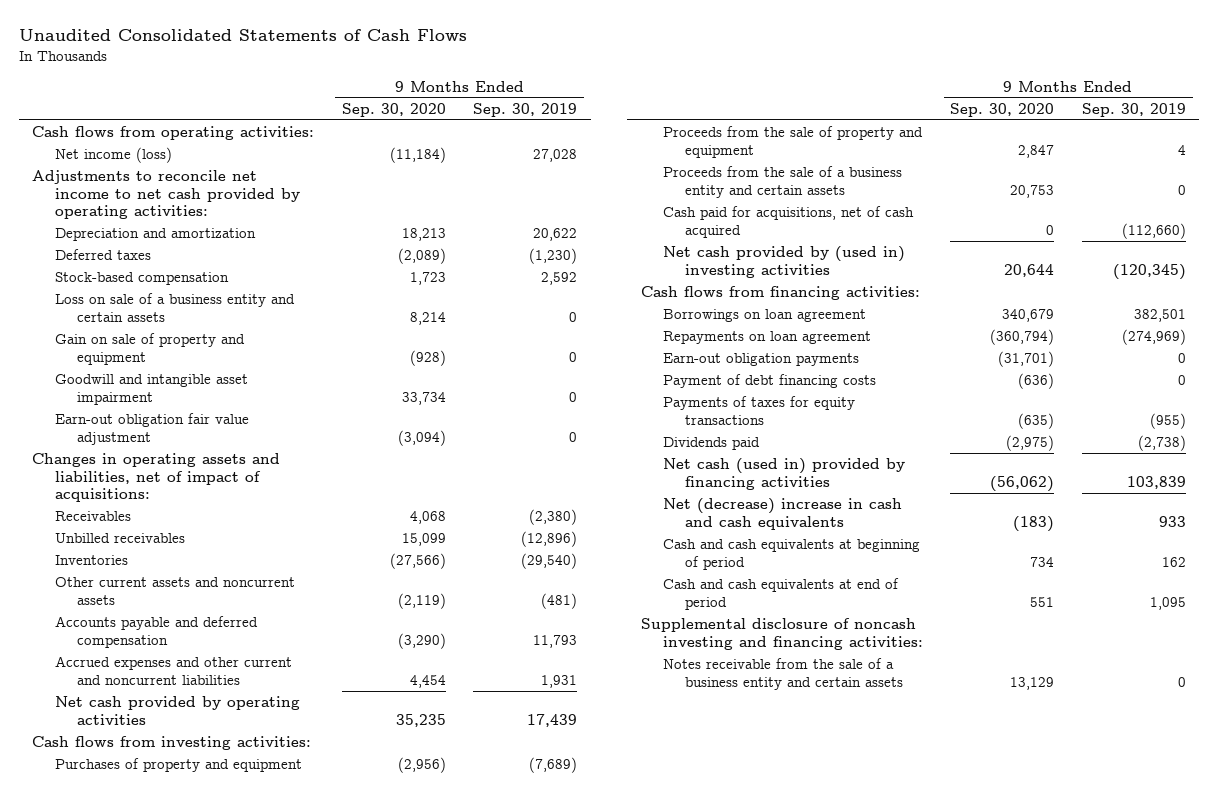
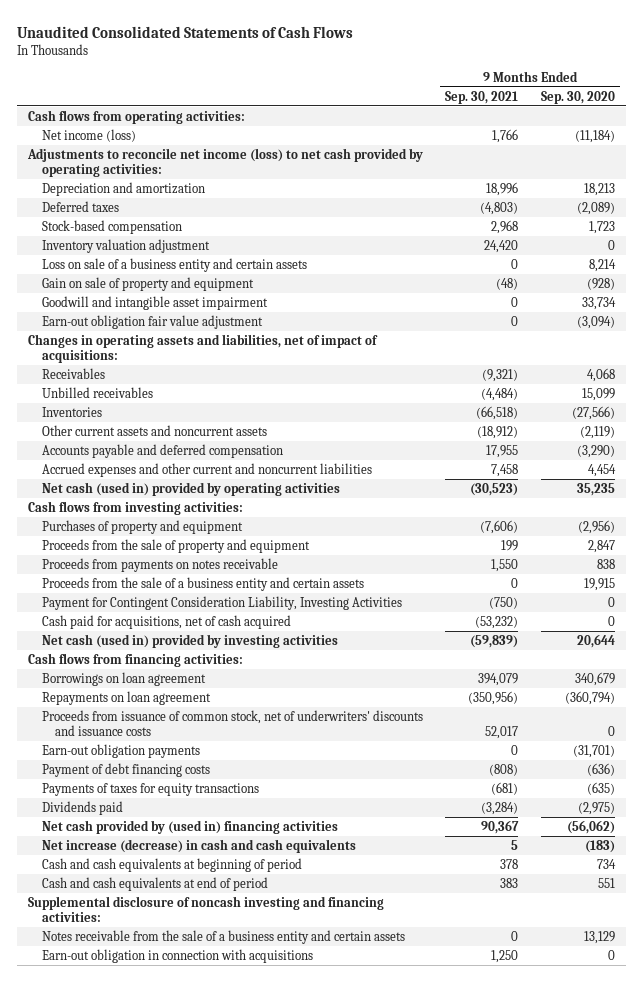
- | 9 Months Ended Sep. 30, 2020 | 9 Months Ended Sep. 30, 2019
+ | 9 Months Ended Sep. 30, 2021 | 9 Months Ended Sep. 30, 2020
- Adjustments to reconcile net income to net cash provided by operating activities:
+ Adjustments to reconcile net income (loss) to net cash provided by operating activities:
+ Inventory valuation adjustment | 24,420 | 0
- Net cash provided by operating activities | 35,235 | 17,439
+ Net cash (used in) provided by operating activities | (30,523) | 35,235
- Proceeds from the sale of a business entity and certain assets | 20,753 | 0
+ Proceeds from payments on notes receivable | 1,550 | 838
+ Proceeds from the sale of a business entity and certain assets | 0 | 19,915
+ Payment for Contingent Consideration Liability, Investing Activities | (750) | 0
- Net cash provided by (used in) investing activities | 20,644 | (120,345)
+ Net cash (used in) provided by investing activities | (59,839) | 20,644
+ Proceeds from issuance of common stock, net of underwriters' discounts and issuance costs | 52,017 | 0
- Net cash (used in) provided by financing activities | (56,062) | 103,839
- Net (decrease) increase in cash and cash equivalents | (183) | 933
+ Net cash provided by (used in) financing activities | 90,367 | (56,062)
+ Net increase (decrease) in cash and cash equivalents | 5 | (183)
+ Earn-out obligation in connection with acquisitions | 1,250 | 0

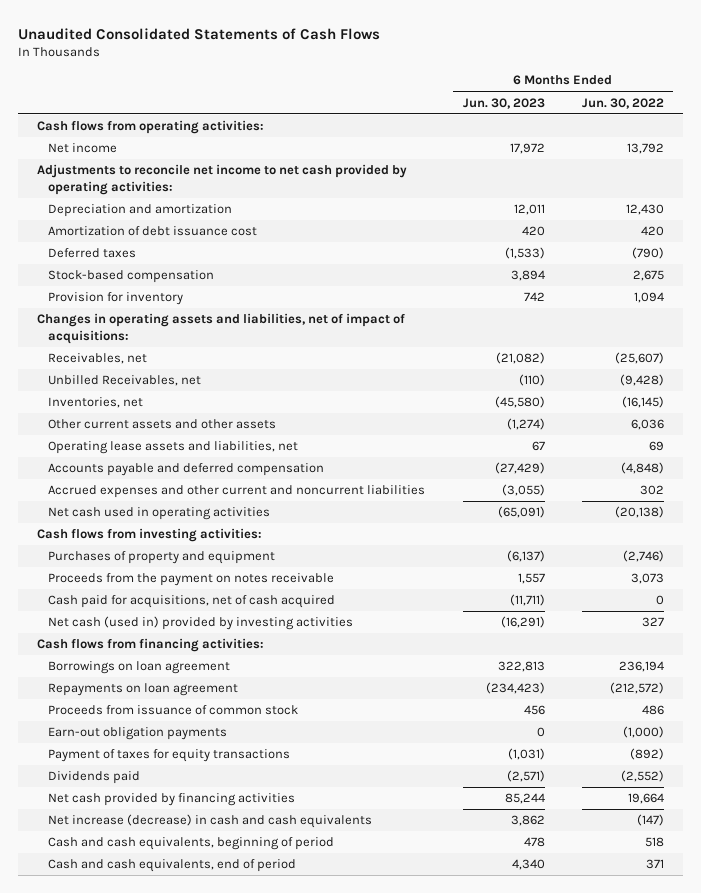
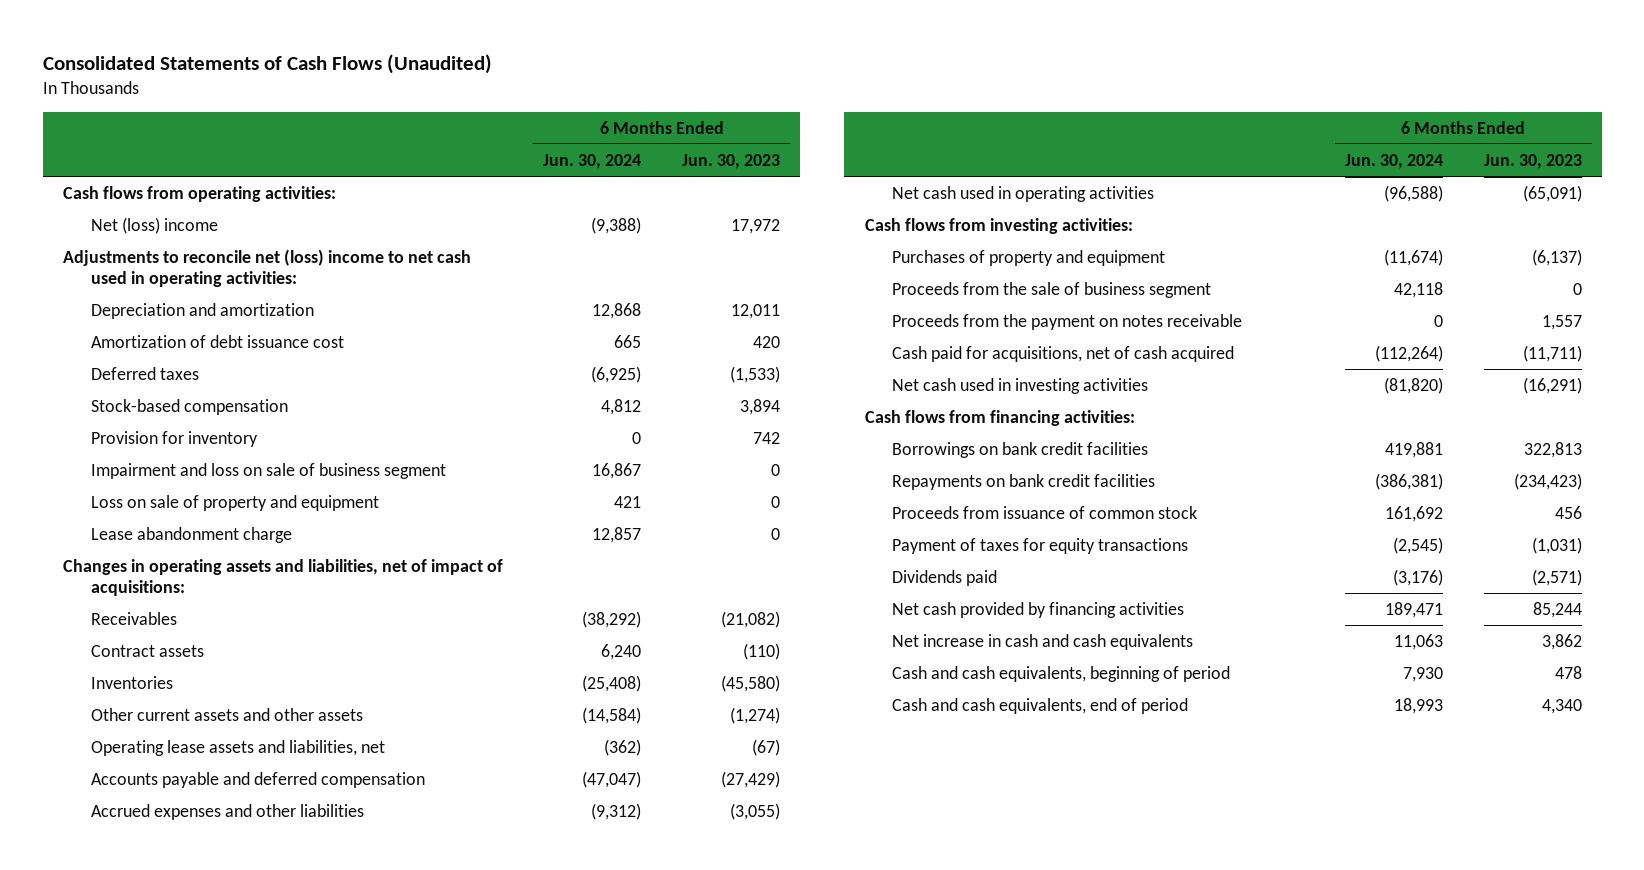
- Unaudited Consolidated Statements of Cash Flows
+ Consolidated Statements of Cash Flows (Unaudited)
- | 6 Months Ended Jun. 30, 2023 | 6 Months Ended Jun. 30, 2022
+ | 6 Months Ended Jun. 30, 2024 | 6 Months Ended Jun. 30, 2023
- Net income | 17,972 | 13,792
- Adjustments to reconcile net income to net cash provided by operating activities:
+ Net (loss) income | (9,388) | 17,972
+ Adjustments to reconcile net (loss) income to net cash used in operating activities:
+ Impairment and loss on sale of business segment | 16,867 | 0
+ Loss on sale of property and equipment | 421 | 0
+ Lease abandonment charge | 12,857 | 0
- Receivables, net | (21,082) | (25,607)
- Unbilled Receivables, net | (110) | (9,428)
- Inventories, net | (45,580) | (16,145)
+ Receivables | (38,292) | (21,082)
+ Contract assets | 6,240 | (110)
+ Inventories | (25,408) | (45,580)
- Operating lease assets and liabilities, net | 67 | 69
+ Operating lease assets and liabilities, net | (362) | (67)
- Accrued expenses and other current and noncurrent liabilities | (3,055) | 302
+ Accrued expenses and other liabilities | (9,312) | (3,055)
+ Proceeds from the sale of business segment | 42,118 | 0
- Net cash (used in) provided by investing activities | (16,291) | 327
+ Net cash used in investing activities | (81,820) | (16,291)
- Borrowings on loan agreement | 322,813 | 236,194
- Repayments on loan agreement | (234,423) | (212,572)
+ Borrowings on bank credit facilities | 419,881 | 322,813
+ Repayments on bank credit facilities | (386,381) | (234,423)
- Earn-out obligation payments | 0 | (1,000)
- Net increase (decrease) in cash and cash equivalents | 3,862 | (147)
+ Net increase in cash and cash equivalents | 11,063 | 3,862

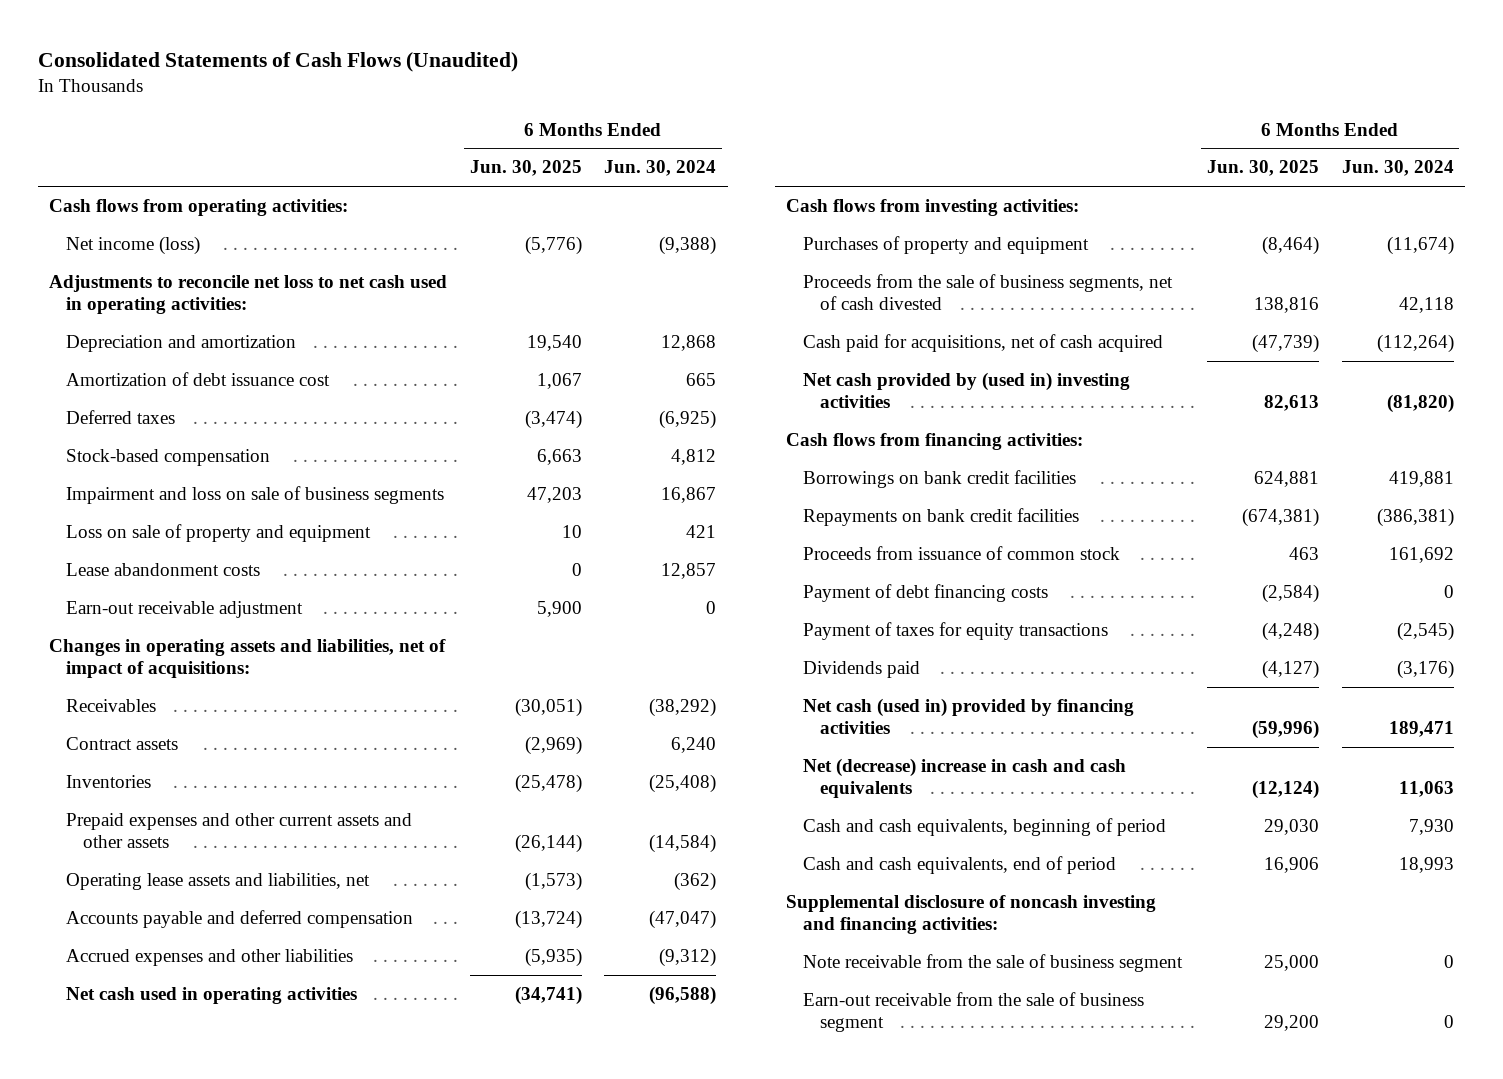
- | 6 Months Ended Jun. 30, 2024 | 6 Months Ended Jun. 30, 2023
+ | 6 Months Ended Jun. 30, 2025 | 6 Months Ended Jun. 30, 2024
- Net (loss) income | (9,388) | 17,972
- Adjustments to reconcile net (loss) income to net cash used in operating activities:
+ Net income (loss) | (5,776) | (9,388)
+ Adjustments to reconcile net loss to net cash used in operating activities:
- Provision for inventory | 0 | 742
- Impairment and loss on sale of business segment | 16,867 | 0
+ Impairment and loss on sale of business segments | 47,203 | 16,867
- Lease abandonment charge | 12,857 | 0
+ Lease abandonment costs | 0 | 12,857
+ Earn-out receivable adjustment | 5,900 | 0
- Other current assets and other assets | (14,584) | (1,274)
+ Prepaid expenses and other current assets and other assets | (26,144) | (14,584)
- Proceeds from the sale of business segment | 42,118 | 0
- Proceeds from the payment on notes receivable | 0 | 1,557
+ Proceeds from the sale of business segments, net of cash divested | 138,816 | 42,118
- Net cash used in investing activities | (81,820) | (16,291)
+ Net cash provided by (used in) investing activities | 82,613 | (81,820)
+ Payment of debt financing costs | (2,584) | 0
- Net cash provided by financing activities | 189,471 | 85,244
- Net increase in cash and cash equivalents | 11,063 | 3,862
+ Net cash (used in) provided by financing activities | (59,996) | 189,471
+ Net (decrease) increase in cash and cash equivalents | (12,124) | 11,063
+ Supplemental disclosure of noncash investing and financing activities:
+ Note receivable from the sale of business segment | 25,000 | 0
+ Earn-out receivable from the sale of business segment | 29,200 | 0

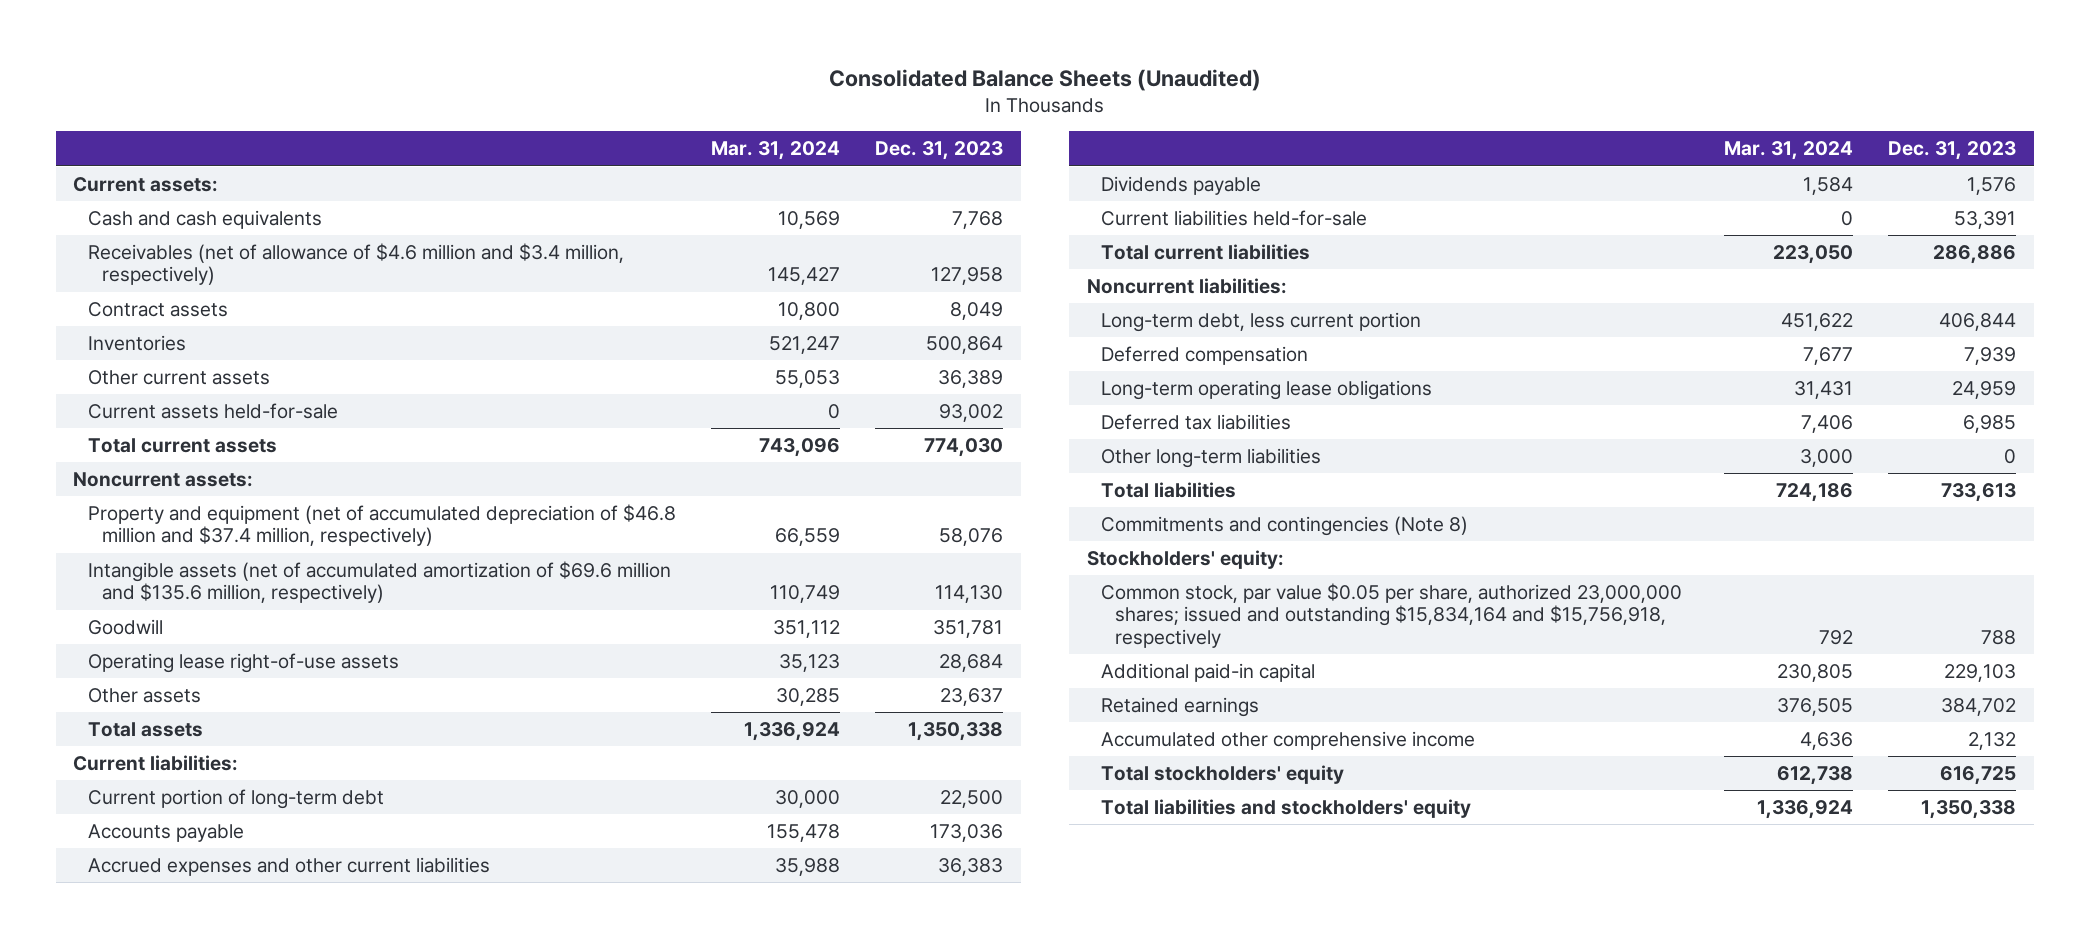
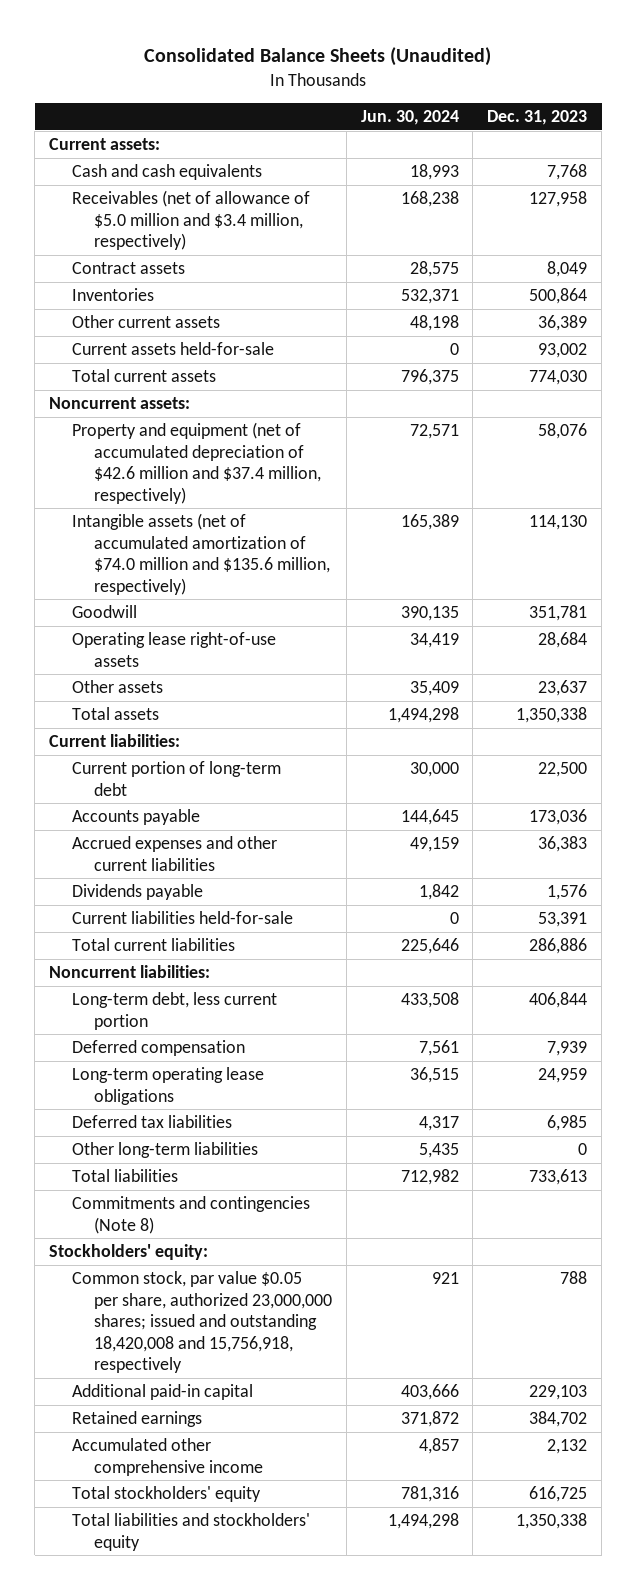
- | Mar. 31, 2024 | Dec. 31, 2023
+ | Jun. 30, 2024 | Dec. 31, 2023
- Receivables (net of allowance of $4.6 million and $3.4 million, respectively) | 145,427 | 127,958
+ Receivables (net of allowance of $5.0 million and $3.4 million, respectively) | 168,238 | 127,958
- Property and equipment (net of accumulated depreciation of $46.8 million and $37.4 million, respectively) | 66,559 | 58,076
- Intangible assets (net of accumulated amortization of $69.6 million and $135.6 million, respectively) | 110,749 | 114,130
+ Property and equipment (net of accumulated depreciation of $42.6 million and $37.4 million, respectively) | 72,571 | 58,076
+ Intangible assets (net of accumulated amortization of $74.0 million and $135.6 million, respectively) | 165,389 | 114,130
- Common stock, par value $0.05 per share, authorized 23,000,000 shares; issued and outstanding $15,834,164 and $15,756,918, respectively | 792 | 788
+ Common stock, par value $0.05 per share, authorized 23,000,000 shares; issued and outstanding 18,420,008 and 15,756,918, respectively | 921 | 788

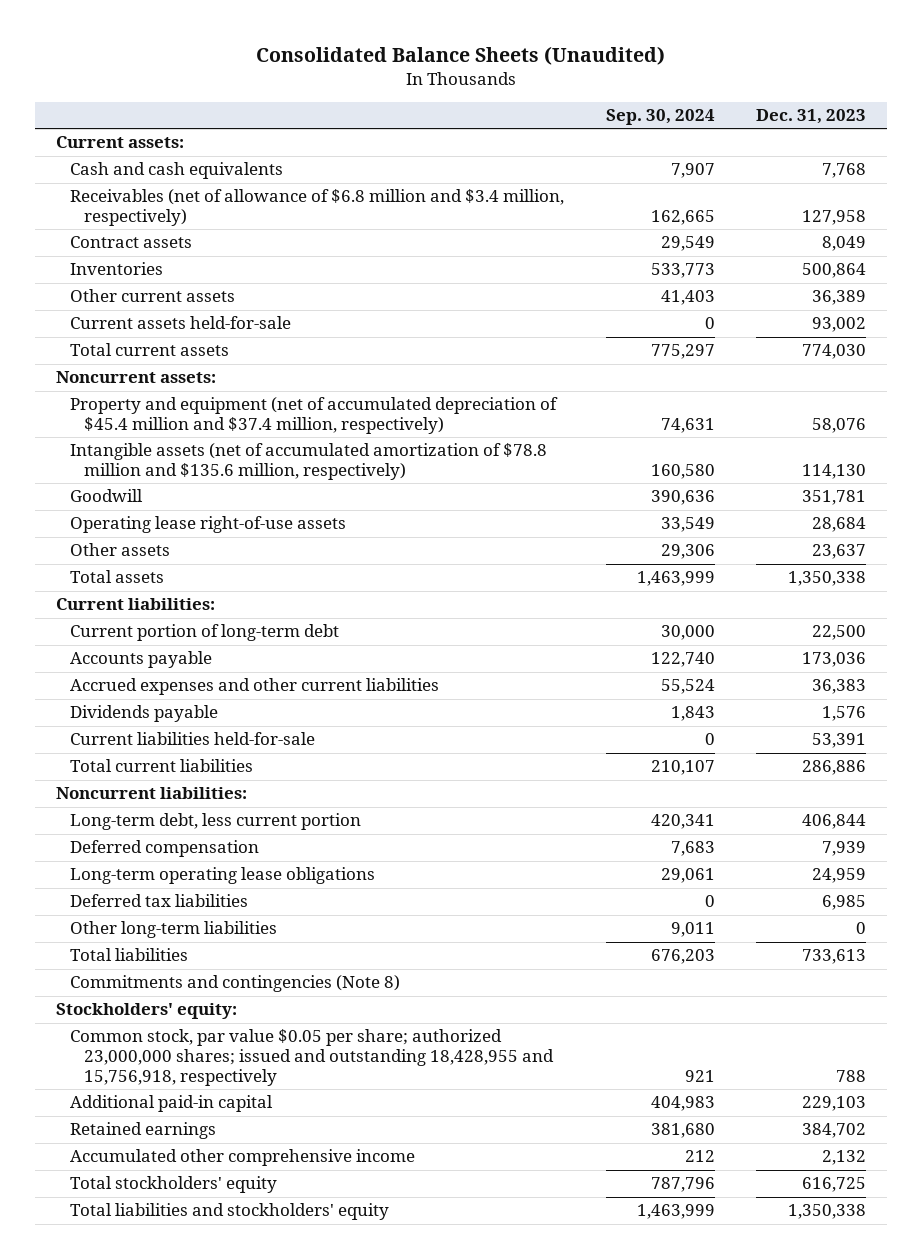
- | Jun. 30, 2024 | Dec. 31, 2023
+ | Sep. 30, 2024 | Dec. 31, 2023
- Receivables (net of allowance of $5.0 million and $3.4 million, respectively) | 168,238 | 127,958
+ Receivables (net of allowance of $6.8 million and $3.4 million, respectively) | 162,665 | 127,958
- Property and equipment (net of accumulated depreciation of $42.6 million and $37.4 million, respectively) | 72,571 | 58,076
- Intangible assets (net of accumulated amortization of $74.0 million and $135.6 million, respectively) | 165,389 | 114,130
+ Property and equipment (net of accumulated depreciation of $45.4 million and $37.4 million, respectively) | 74,631 | 58,076
+ Intangible assets (net of accumulated amortization of $78.8 million and $135.6 million, respectively) | 160,580 | 114,130
- Common stock, par value $0.05 per share, authorized 23,000,000 shares; issued and outstanding 18,420,008 and 15,756,918, respectively | 921 | 788
+ Common stock, par value $0.05 per share; authorized 23,000,000 shares; issued and outstanding 18,428,955 and 15,756,918, respectively | 921 | 788

